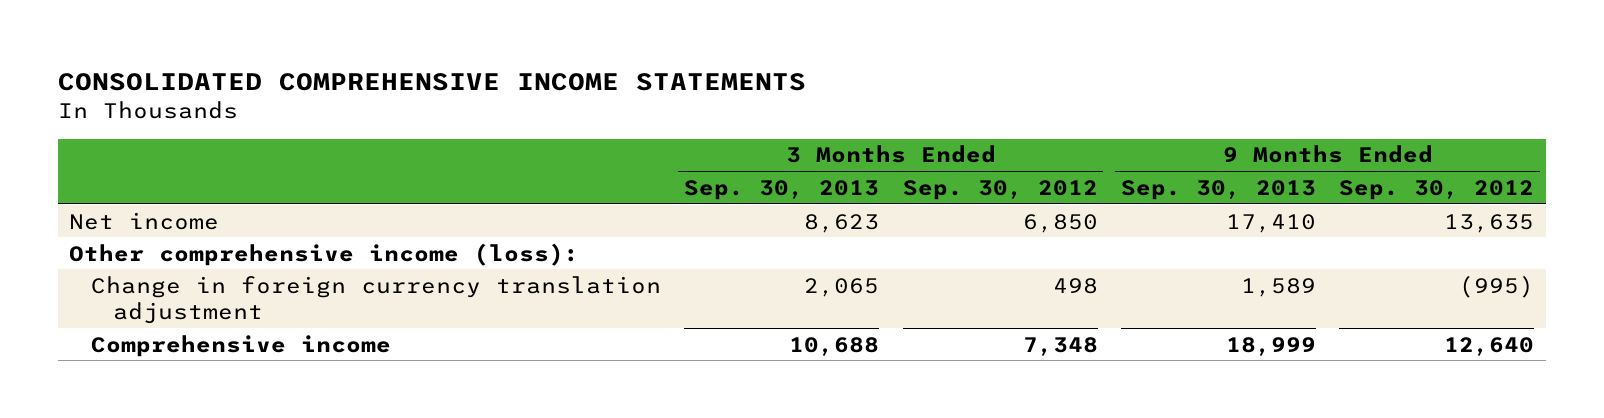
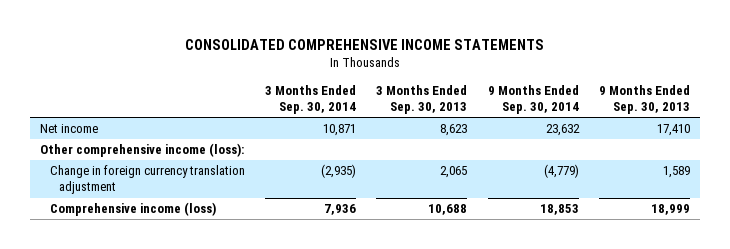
- | 3 Months Ended Sep. 30, 2013 | 3 Months Ended Sep. 30, 2012 | 9 Months Ended Sep. 30, 2013 | 9 Months Ended Sep. 30, 2012
+ | 3 Months Ended Sep. 30, 2014 | 3 Months Ended Sep. 30, 2013 | 9 Months Ended Sep. 30, 2014 | 9 Months Ended Sep. 30, 2013
- Comprehensive income | 10,688 | 7,348 | 18,999 | 12,640
+ Comprehensive income (loss) | 7,936 | 10,688 | 18,853 | 18,999

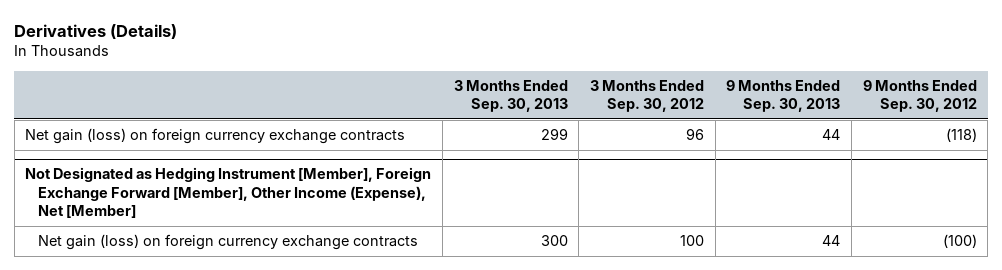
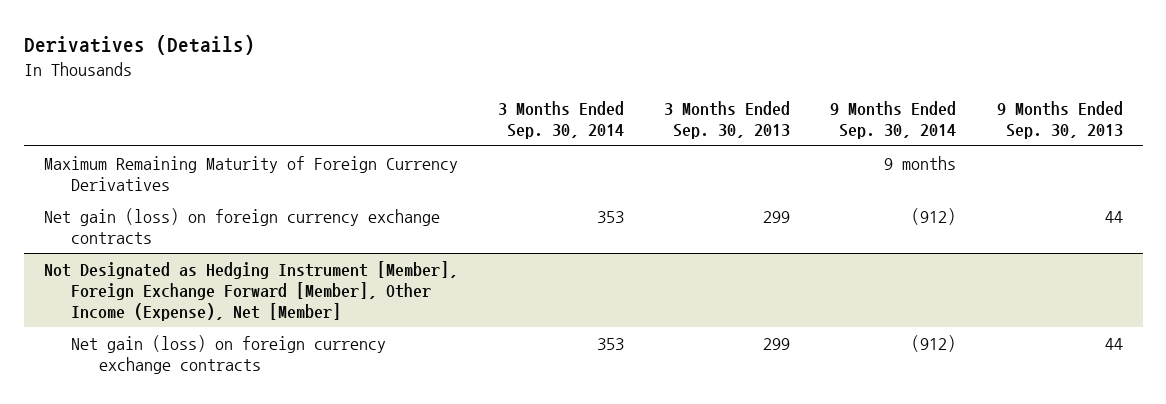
- | 3 Months Ended Sep. 30, 2013 | 3 Months Ended Sep. 30, 2012 | 9 Months Ended Sep. 30, 2013 | 9 Months Ended Sep. 30, 2012
+ | 3 Months Ended Sep. 30, 2014 | 3 Months Ended Sep. 30, 2013 | 9 Months Ended Sep. 30, 2014 | 9 Months Ended Sep. 30, 2013
+ Maximum Remaining Maturity of Foreign Currency Derivatives | | | 9 months |
@ Not Designated as Hedging Instrument [Member], Foreign Exchange Forward [Member], Other Income (Expense), Net [Member]
- Net gain (loss) on foreign currency exchange contracts | 300 | 100 | 44 | (100)
+ Net gain (loss) on foreign currency exchange contracts | 353 | 299 | (912) | 44

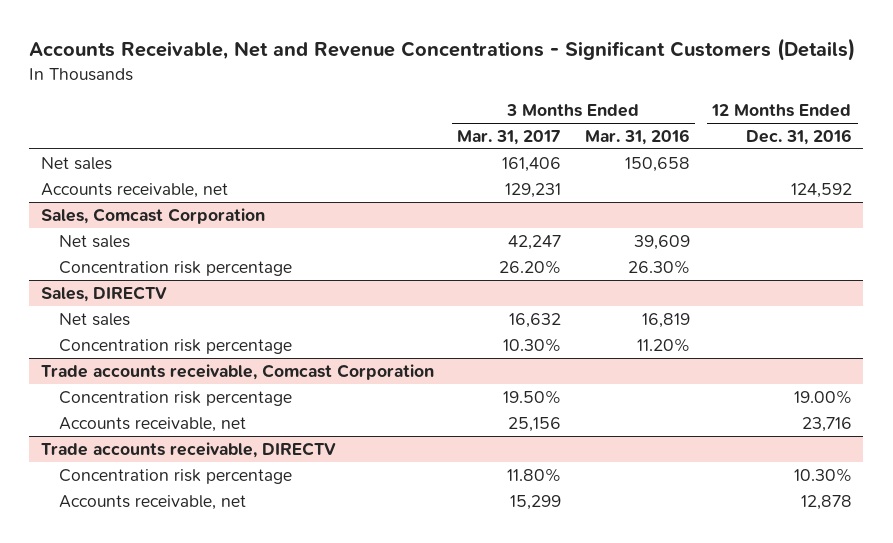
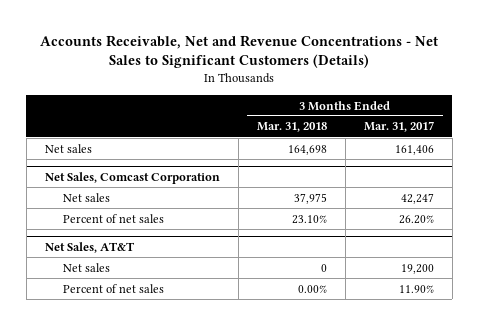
- Accounts Receivable, Net and Revenue Concentrations - Significant Customers (Details)
+ Accounts Receivable, Net and Revenue Concentrations - Net Sales to Significant Customers (Details)
- | 3 Months Ended Mar. 31, 2017 | 3 Months Ended Mar. 31, 2016 | 12 Months Ended Dec. 31, 2016
+ | 3 Months Ended Mar. 31, 2018 | 3 Months Ended Mar. 31, 2017
- Accounts receivable, net | 129,231 | | 124,592
- Sales, Comcast Corporation
+ Net Sales, Comcast Corporation
- Concentration risk percentage | 26.20% | 26.30% |
- Sales, DIRECTV
- Net sales | 16,632 | 16,819 |
- Concentration risk percentage | 10.30% | 11.20% |
- Trade accounts receivable, Comcast Corporation
- Concentration risk percentage | 19.50% | | 19.00%
- Accounts receivable, net | 25,156 | | 23,716
- Trade accounts receivable, DIRECTV
- Concentration risk percentage | 11.80% | | 10.30%
- Accounts receivable, net | 15,299 | | 12,878
+ Percent of net sales | 23.10% | 26.20%
+ Net Sales, AT&T
+ Net sales | 0 | 19,200
+ Percent of net sales | 0.00% | 11.90%

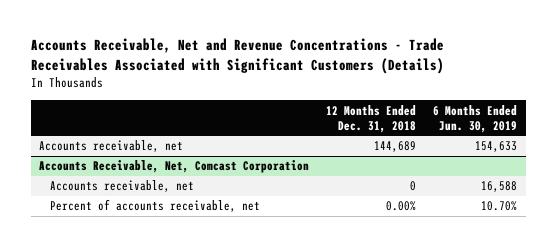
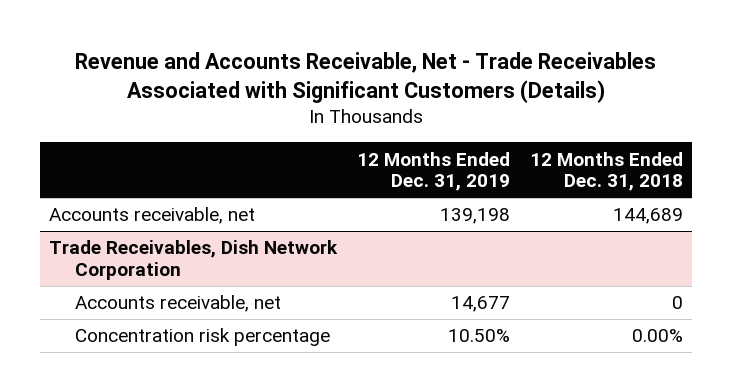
- Accounts Receivable, Net and Revenue Concentrations - Trade Receivables Associated with Significant Customers (Details)
+ Revenue and Accounts Receivable, Net - Trade Receivables Associated with Significant Customers (Details)
- | 12 Months Ended Dec. 31, 2018 | 6 Months Ended Jun. 30, 2019
+ | 12 Months Ended Dec. 31, 2019 | 12 Months Ended Dec. 31, 2018
- Accounts Receivable, Net, Comcast Corporation
+ Trade Receivables, Dish Network Corporation
- Percent of accounts receivable, net | 0.00% | 10.70%
+ Concentration risk percentage | 10.50% | 0.00%

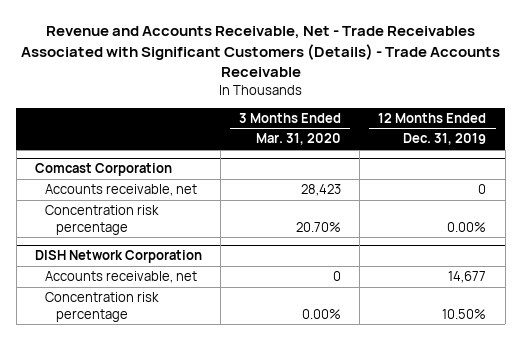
- Revenue and Accounts Receivable, Net - Trade Receivables Associated with Significant Customers (Details)
+ Revenue and Accounts Receivable, Net - Trade Receivables Associated with Significant Customers (Details) - Trade Accounts Receivable
- | 12 Months Ended Dec. 31, 2019 | 12 Months Ended Dec. 31, 2018
+ | 3 Months Ended Mar. 31, 2020 | 12 Months Ended Dec. 31, 2019
- Accounts receivable, net | 139,198 | 144,689
- Trade Receivables, Dish Network Corporation
+ Comcast Corporation
+ Accounts receivable, net | 28,423 | 0
+ Concentration risk percentage | 20.70% | 0.00%
+ DISH Network Corporation

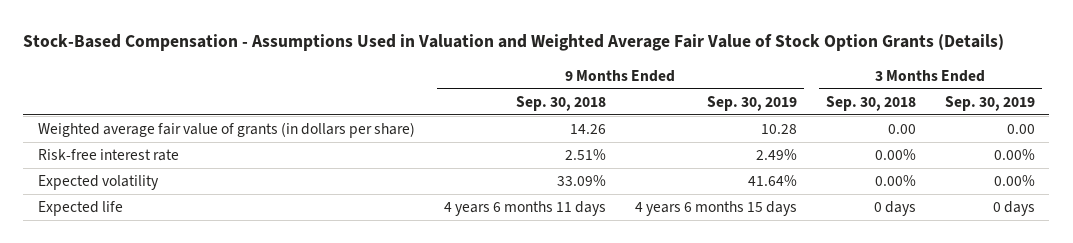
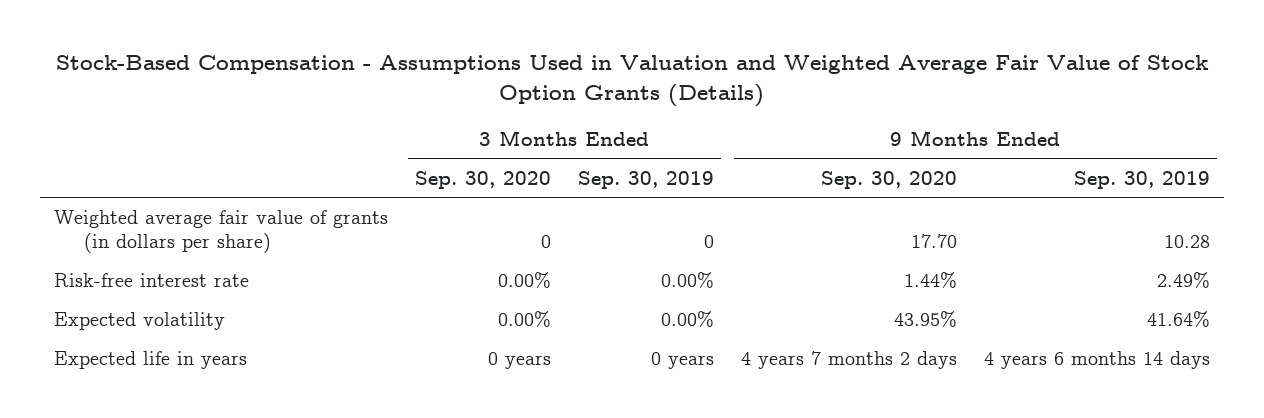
- | 9 Months Ended Sep. 30, 2018 | 9 Months Ended Sep. 30, 2019 | 3 Months Ended Sep. 30, 2018 | 3 Months Ended Sep. 30, 2019
+ | 3 Months Ended Sep. 30, 2020 | 3 Months Ended Sep. 30, 2019 | 9 Months Ended Sep. 30, 2020 | 9 Months Ended Sep. 30, 2019
- Weighted average fair value of grants (in dollars per share) | 14.26 | 10.28 | 0.00 | 0.00
+ Weighted average fair value of grants (in dollars per share) | 0 | 0 | 17.70 | 10.28
- Expected life | 4 years 6 months 11 days | 4 years 6 months 15 days | 0 days | 0 days
+ Expected life in years | 0 years | 0 years | 4 years 7 months 2 days | 4 years 6 months 14 days

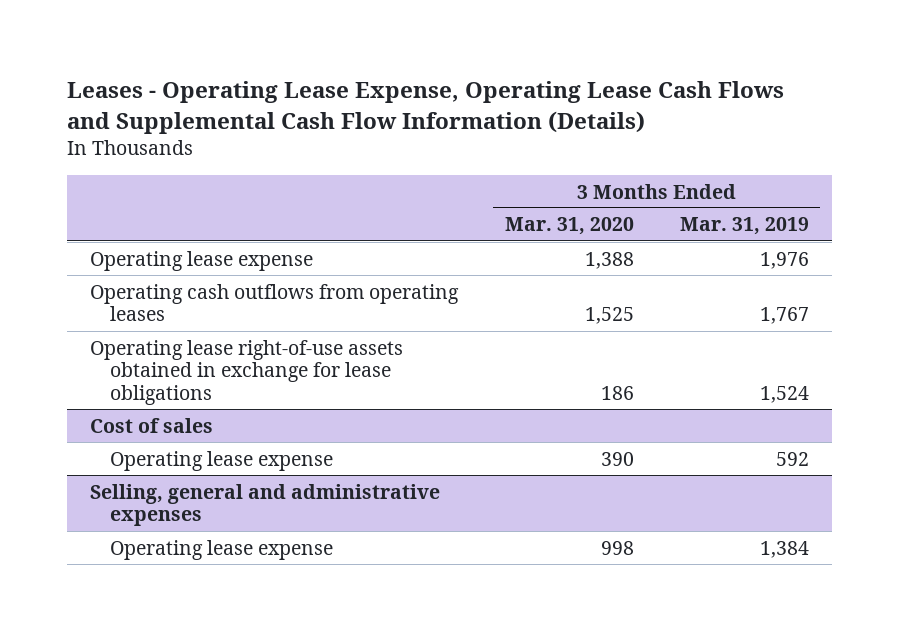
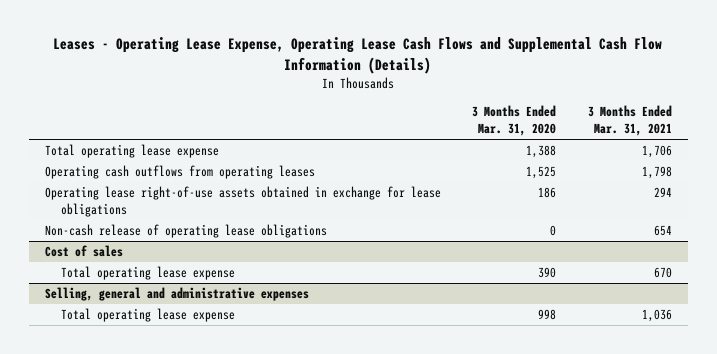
- | 3 Months Ended Mar. 31, 2020 | 3 Months Ended Mar. 31, 2019
+ | 3 Months Ended Mar. 31, 2020 | 3 Months Ended Mar. 31, 2021
- Operating lease expense | 1,388 | 1,976
+ Total operating lease expense | 1,388 | 1,706
+ Non-cash release of operating lease obligations | 0 | 654
@ Cost of sales
- Operating lease expense | 390 | 592
+ Total operating lease expense | 390 | 670
@ Selling, general and administrative expenses
- Operating lease expense | 998 | 1,384
+ Total operating lease expense | 998 | 1,036

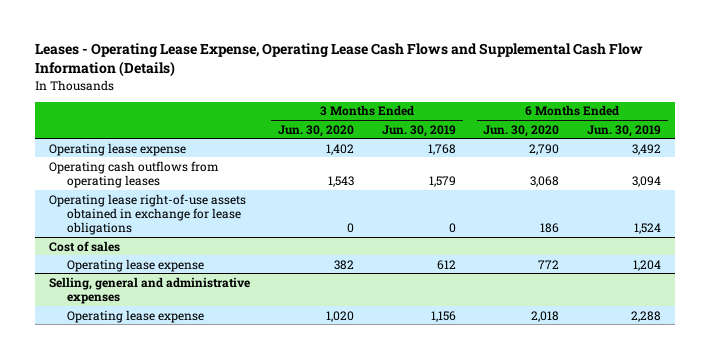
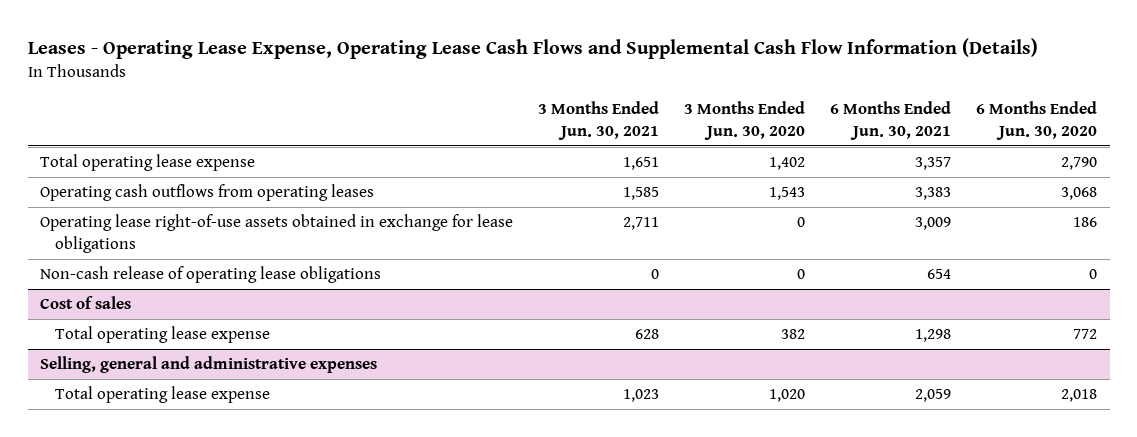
- | 3 Months Ended Jun. 30, 2020 | 3 Months Ended Jun. 30, 2019 | 6 Months Ended Jun. 30, 2020 | 6 Months Ended Jun. 30, 2019
+ | 3 Months Ended Jun. 30, 2021 | 3 Months Ended Jun. 30, 2020 | 6 Months Ended Jun. 30, 2021 | 6 Months Ended Jun. 30, 2020
- Operating lease expense | 1,402 | 1,768 | 2,790 | 3,492
+ Total operating lease expense | 1,651 | 1,402 | 3,357 | 2,790
+ Non-cash release of operating lease obligations | 0 | 0 | 654 | 0
@ Cost of sales
- Operating lease expense | 382 | 612 | 772 | 1,204
+ Total operating lease expense | 628 | 382 | 1,298 | 772
@ Selling, general and administrative expenses
- Operating lease expense | 1,020 | 1,156 | 2,018 | 2,288
+ Total operating lease expense | 1,023 | 1,020 | 2,059 | 2,018

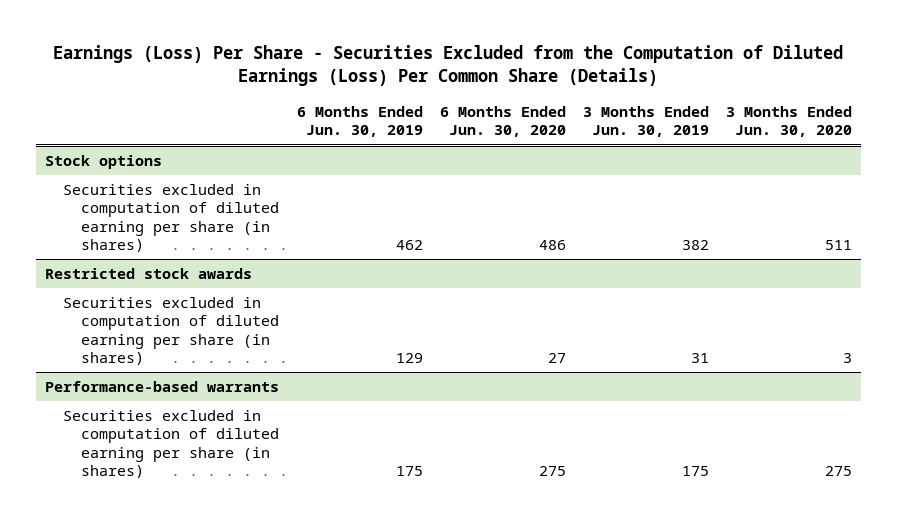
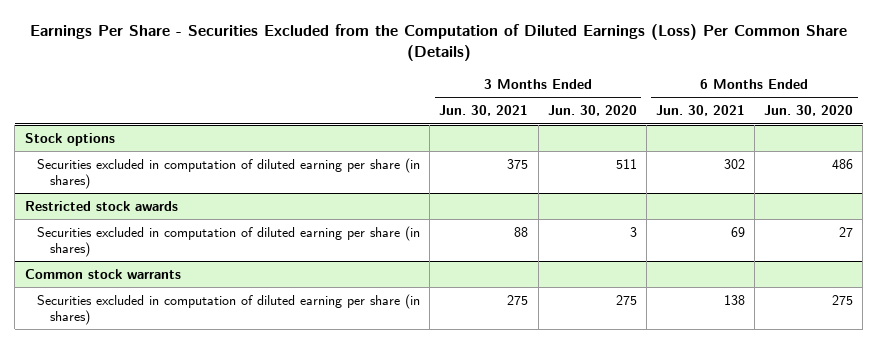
- Earnings (Loss) Per Share - Securities Excluded from the Computation of Diluted Earnings (Loss) Per Common Share (Details)
+ Earnings Per Share - Securities Excluded from the Computation of Diluted Earnings (Loss) Per Common Share (Details)
- | 6 Months Ended Jun. 30, 2019 | 6 Months Ended Jun. 30, 2020 | 3 Months Ended Jun. 30, 2019 | 3 Months Ended Jun. 30, 2020
+ | 3 Months Ended Jun. 30, 2021 | 3 Months Ended Jun. 30, 2020 | 6 Months Ended Jun. 30, 2021 | 6 Months Ended Jun. 30, 2020
- Performance-based warrants
+ Common stock warrants

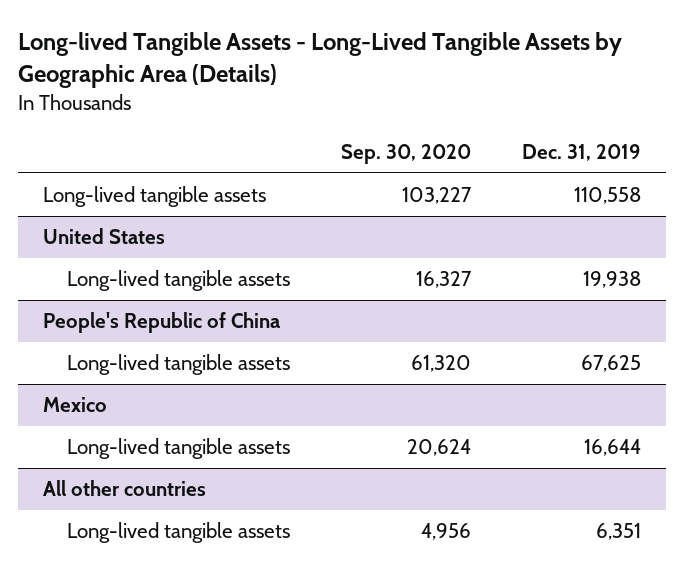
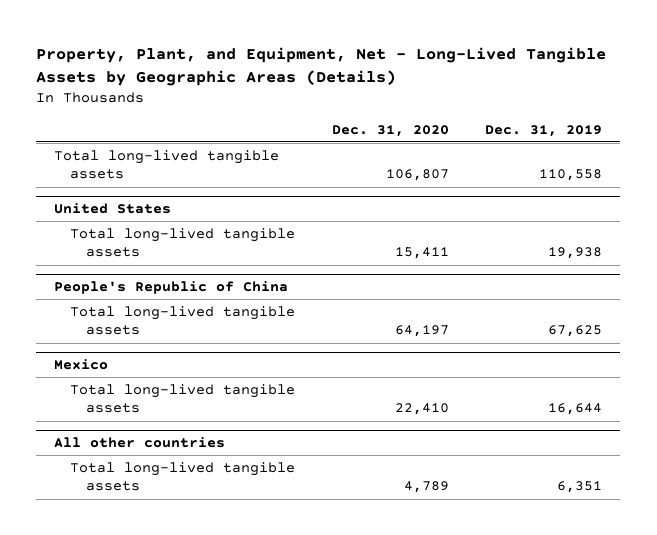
- Long-lived Tangible Assets - Long-Lived Tangible Assets by Geographic Area (Details)
+ Property, Plant, and Equipment, Net - Long-Lived Tangible Assets by Geographic Areas (Details)
- | Sep. 30, 2020 | Dec. 31, 2019
+ | Dec. 31, 2020 | Dec. 31, 2019
- Long-lived tangible assets | 103,227 | 110,558
+ Total long-lived tangible assets | 106,807 | 110,558
@ United States
- Long-lived tangible assets | 16,327 | 19,938
+ Total long-lived tangible assets | 15,411 | 19,938
@ People's Republic of China
- Long-lived tangible assets | 61,320 | 67,625
+ Total long-lived tangible assets | 64,197 | 67,625
@ Mexico
- Long-lived tangible assets | 20,624 | 16,644
+ Total long-lived tangible assets | 22,410 | 16,644
@ All other countries
- Long-lived tangible assets | 4,956 | 6,351
+ Total long-lived tangible assets | 4,789 | 6,351

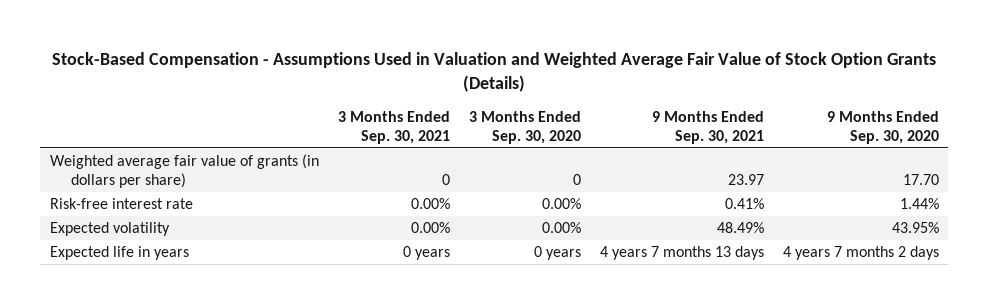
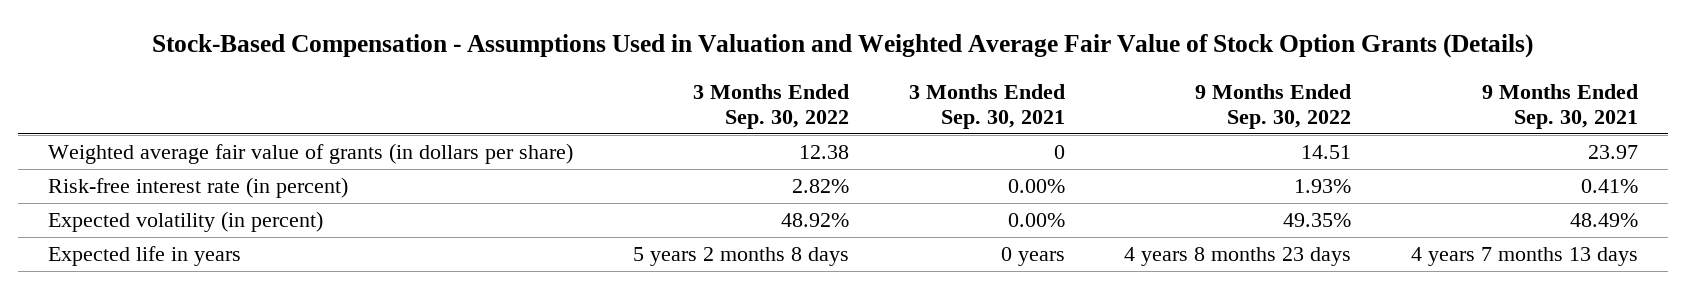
- | 3 Months Ended Sep. 30, 2021 | 3 Months Ended Sep. 30, 2020 | 9 Months Ended Sep. 30, 2021 | 9 Months Ended Sep. 30, 2020
+ | 3 Months Ended Sep. 30, 2022 | 3 Months Ended Sep. 30, 2021 | 9 Months Ended Sep. 30, 2022 | 9 Months Ended Sep. 30, 2021
- Risk-free interest rate | 0.00% | 0.00% | 0.41% | 1.44%
- Expected volatility | 0.00% | 0.00% | 48.49% | 43.95%
+ Risk-free interest rate (in percent) | 2.82% | 0.00% | 1.93% | 0.41%
+ Expected volatility (in percent) | 48.92% | 0.00% | 49.35% | 48.49%

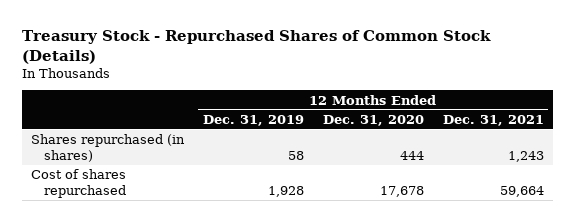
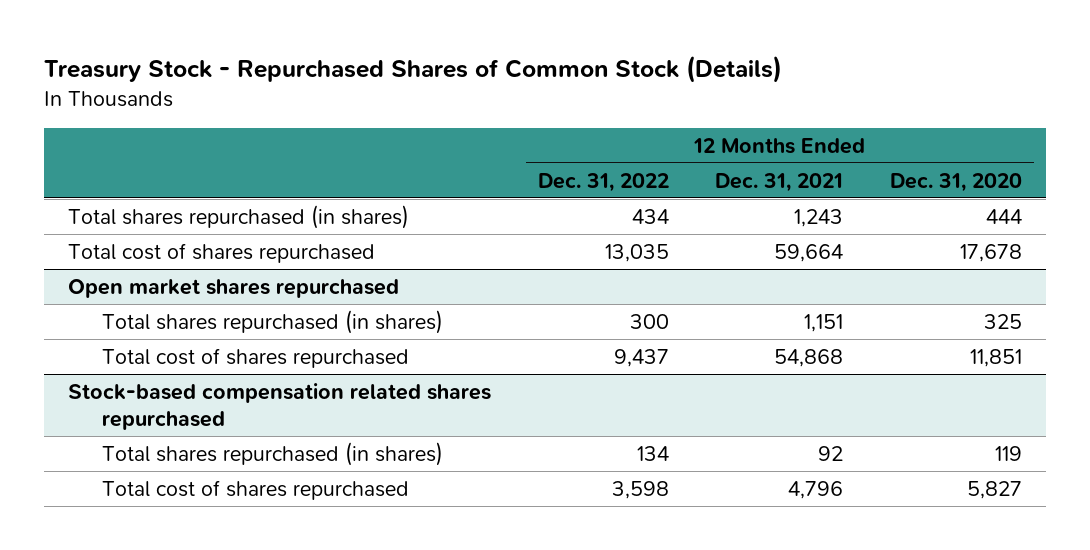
- | 12 Months Ended Dec. 31, 2019 | 12 Months Ended Dec. 31, 2020 | 12 Months Ended Dec. 31, 2021
+ | 12 Months Ended Dec. 31, 2022 | 12 Months Ended Dec. 31, 2021 | 12 Months Ended Dec. 31, 2020
- Shares repurchased (in shares) | 58 | 444 | 1,243
- Cost of shares repurchased | 1,928 | 17,678 | 59,664
+ Total shares repurchased (in shares) | 434 | 1,243 | 444
+ Total cost of shares repurchased | 13,035 | 59,664 | 17,678
+ Open market shares repurchased
+ Total shares repurchased (in shares) | 300 | 1,151 | 325
+ Total cost of shares repurchased | 9,437 | 54,868 | 11,851
+ Stock-based compensation related shares repurchased
+ Total shares repurchased (in shares) | 134 | 92 | 119
+ Total cost of shares repurchased | 3,598 | 4,796 | 5,827

